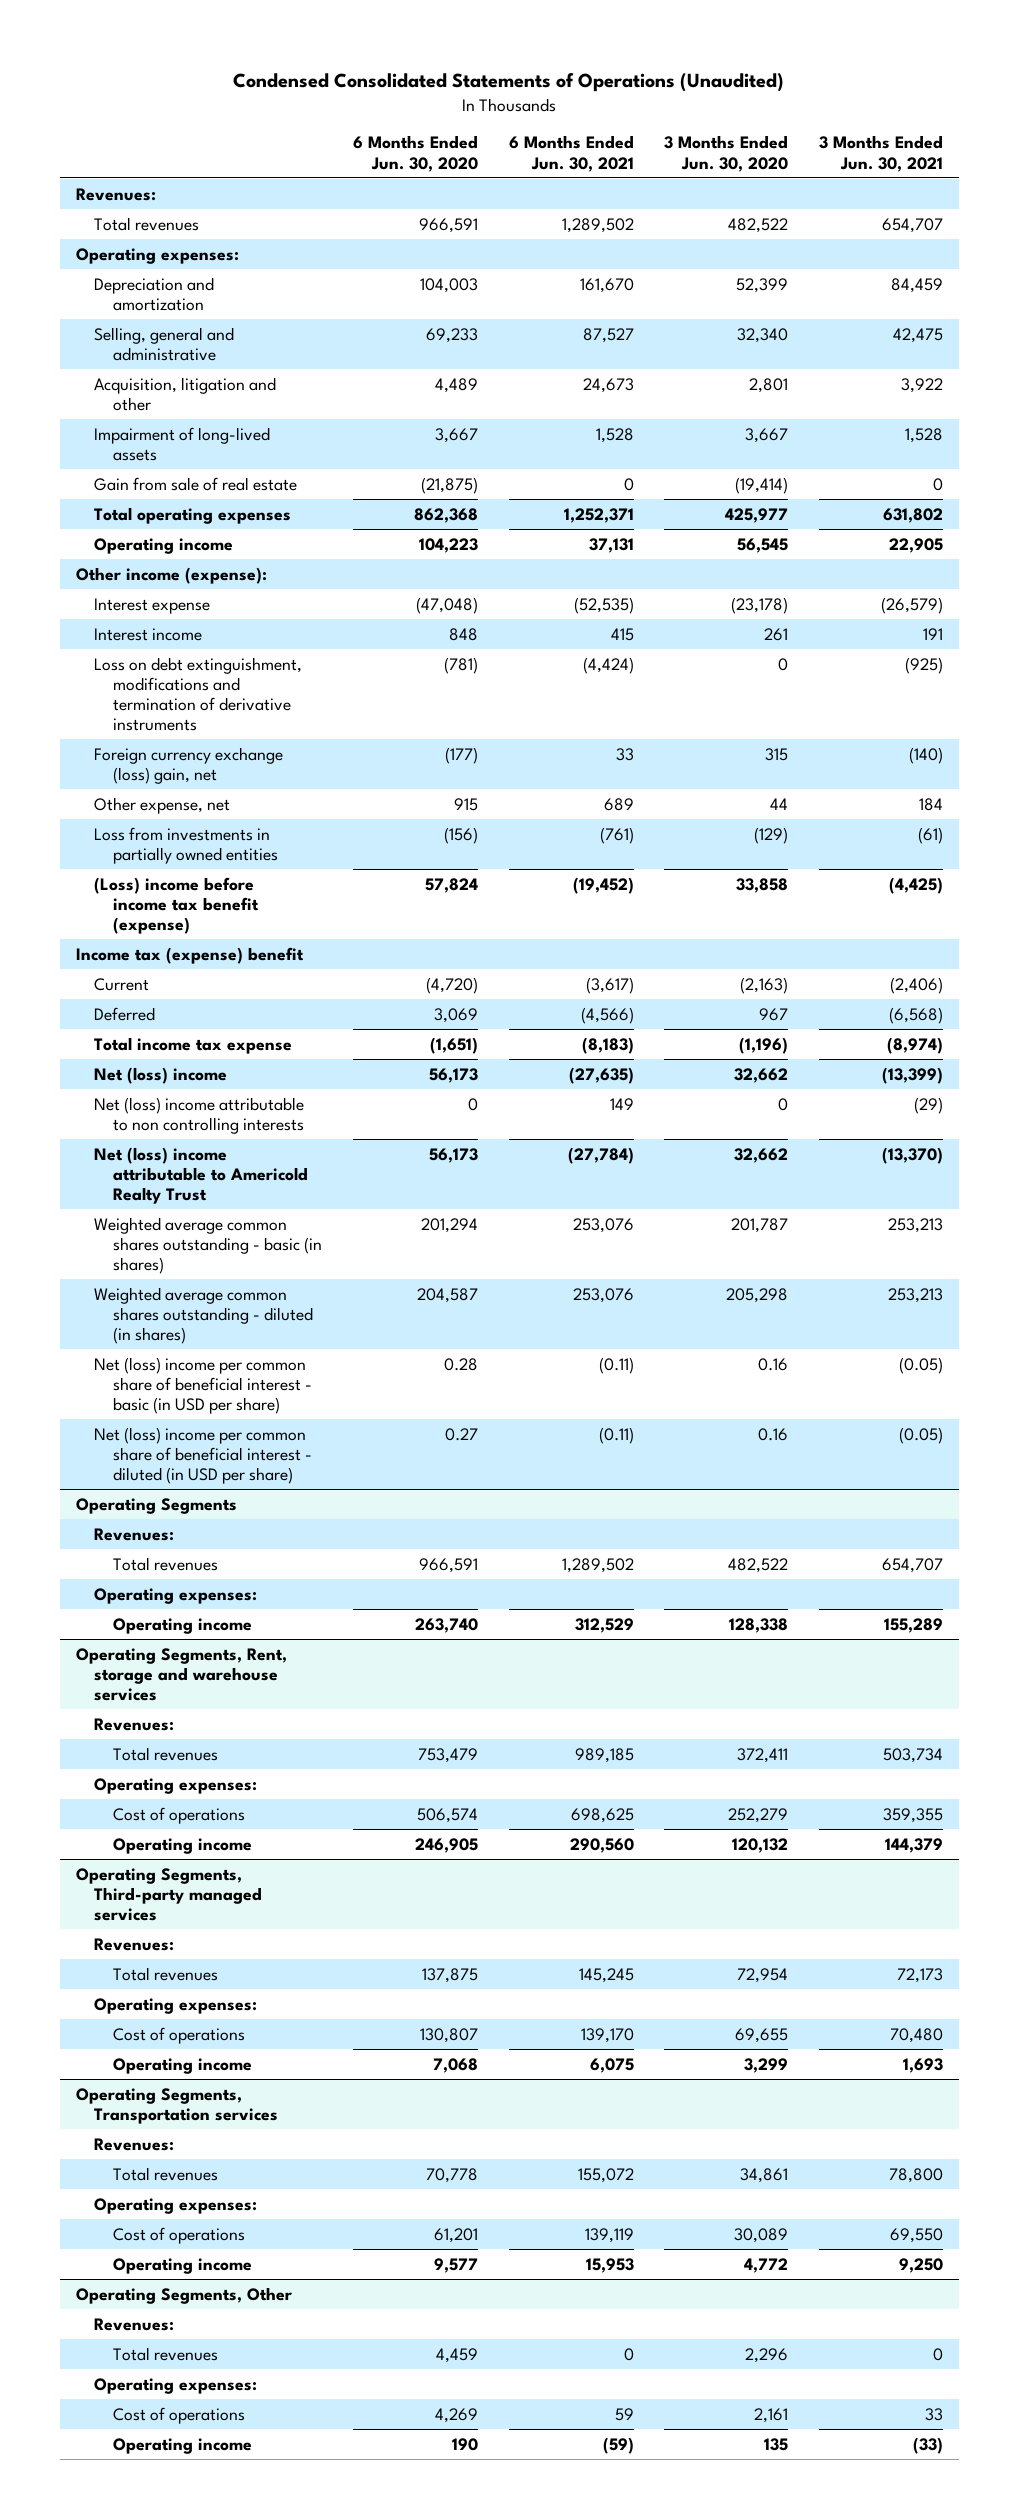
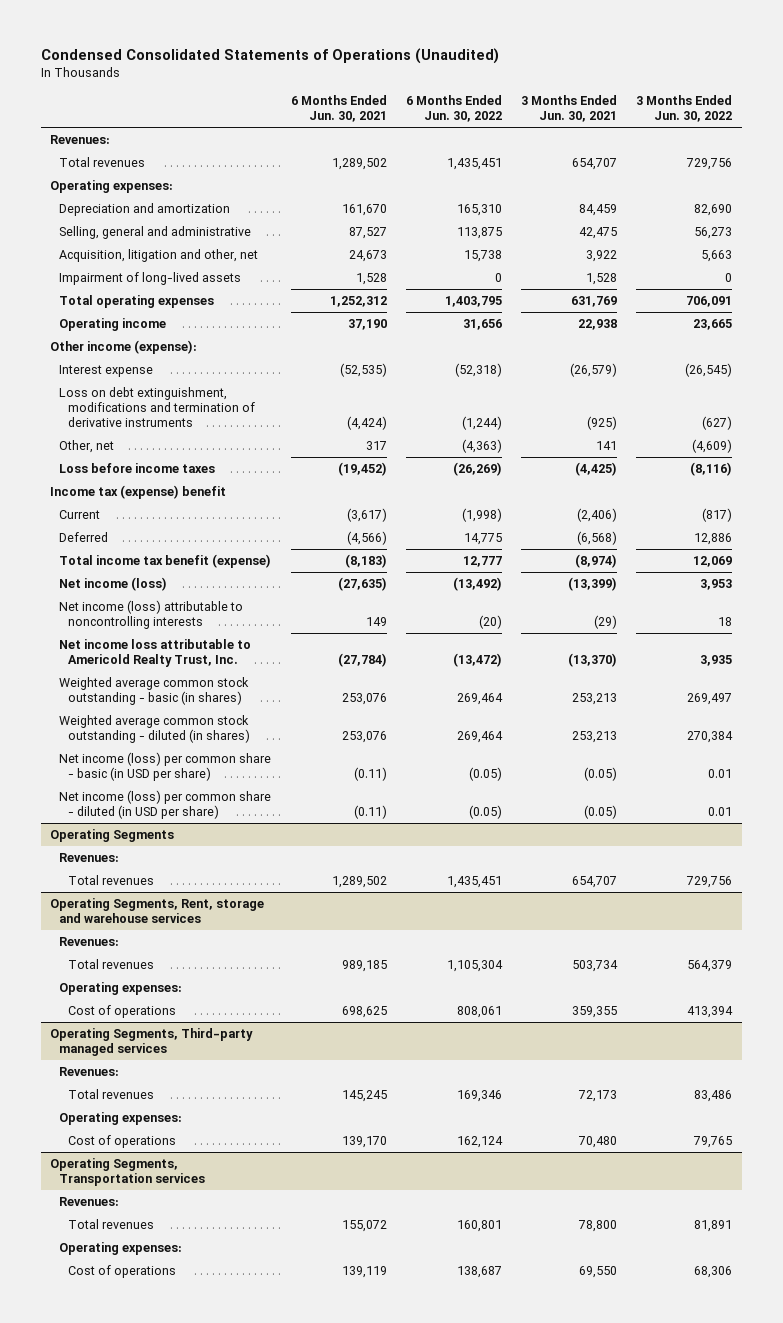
- | 6 Months Ended Jun. 30, 2020 | 6 Months Ended Jun. 30, 2021 | 3 Months Ended Jun. 30, 2020 | 3 Months Ended Jun. 30, 2021
+ | 6 Months Ended Jun. 30, 2021 | 6 Months Ended Jun. 30, 2022 | 3 Months Ended Jun. 30, 2021 | 3 Months Ended Jun. 30, 2022
- Acquisition, litigation and other | 4,489 | 24,673 | 2,801 | 3,922
+ Acquisition, litigation and other, net | 24,673 | 15,738 | 3,922 | 5,663
- Gain from sale of real estate | (21,875) | 0 | (19,414) | 0
- Total operating expenses | 862,368 | 1,252,371 | 425,977 | 631,802
- Operating income | 104,223 | 37,131 | 56,545 | 22,905
+ Total operating expenses | 1,252,312 | 1,403,795 | 631,769 | 706,091
+ Operating income | 37,190 | 31,656 | 22,938 | 23,665
- Interest income | 848 | 415 | 261 | 191
- Foreign currency exchange (loss) gain, net | (177) | 33 | 315 | (140)
- Other expense, net | 915 | 689 | 44 | 184
- Loss from investments in partially owned entities | (156) | (761) | (129) | (61)
- (Loss) income before income tax benefit (expense) | 57,824 | (19,452) | 33,858 | (4,425)
+ Other, net | 317 | (4,363) | 141 | (4,609)
+ Loss before income taxes | (19,452) | (26,269) | (4,425) | (8,116)
- Total income tax expense | (1,651) | (8,183) | (1,196) | (8,974)
- Net (loss) income | 56,173 | (27,635) | 32,662 | (13,399)
- Net (loss) income attributable to non controlling interests | 0 | 149 | 0 | (29)
- Net (loss) income attributable to Americold Realty Trust | 56,173 | (27,784) | 32,662 | (13,370)
- Weighted average common shares outstanding - basic (in shares) | 201,294 | 253,076 | 201,787 | 253,213
- Weighted average common shares outstanding - diluted (in shares) | 204,587 | 253,076 | 205,298 | 253,213
- Net (loss) income per common share of beneficial interest - basic (in USD per share) | 0.28 | (0.11) | 0.16 | (0.05)
- Net (loss) income per common share of beneficial interest - diluted (in USD per share) | 0.27 | (0.11) | 0.16 | (0.05)
+ Total income tax benefit (expense) | (8,183) | 12,777 | (8,974) | 12,069
+ Net income (loss) | (27,635) | (13,492) | (13,399) | 3,953
+ Net income (loss) attributable to noncontrolling interests | 149 | (20) | (29) | 18
+ Net income loss attributable to Americold Realty Trust, Inc. | (27,784) | (13,472) | (13,370) | 3,935
+ Weighted average common stock outstanding - basic (in shares) | 253,076 | 269,464 | 253,213 | 269,497
+ Weighted average common stock outstanding - diluted (in shares) | 253,076 | 269,464 | 253,213 | 270,384
+ Net income (loss) per common share - basic (in USD per share) | (0.11) | (0.05) | (0.05) | 0.01
+ Net income (loss) per common share - diluted (in USD per share) | (0.11) | (0.05) | (0.05) | 0.01
@ Operating Segments
- Operating expenses:
- Operating income | 263,740 | 312,529 | 128,338 | 155,289
@ Operating Segments, Rent, storage and warehouse services
- Operating income | 246,905 | 290,560 | 120,132 | 144,379
@ Operating Segments, Third-party managed services
- Operating income | 7,068 | 6,075 | 3,299 | 1,693
@ Operating Segments, Transportation services
- Operating income | 9,577 | 15,953 | 4,772 | 9,250
- Operating Segments, Other
- Revenues:
- Total revenues | 4,459 | 0 | 2,296 | 0
- Operating expenses:
- Cost of operations | 4,269 | 59 | 2,161 | 33
- Operating income | 190 | (59) | 135 | (33)

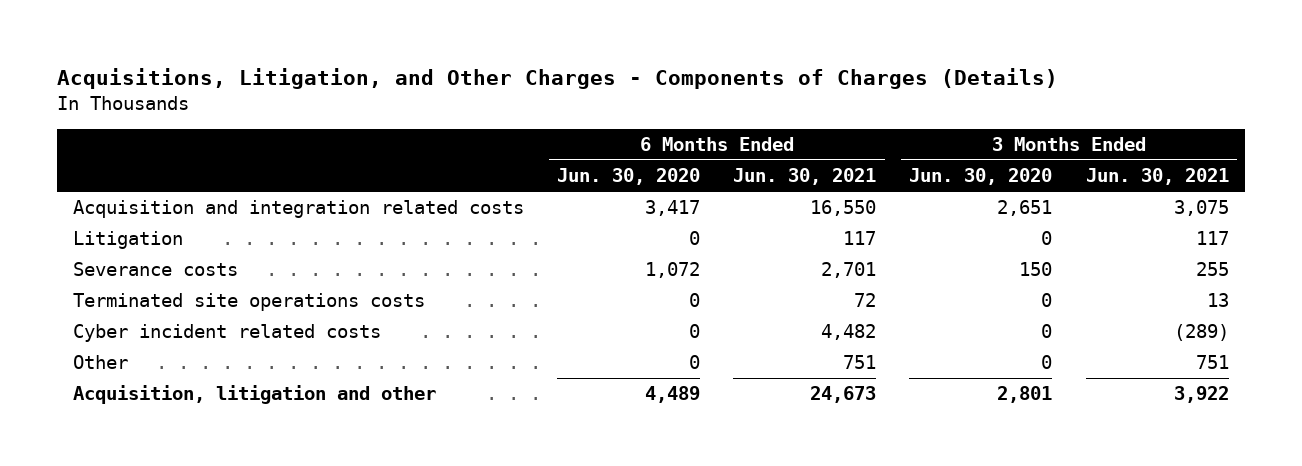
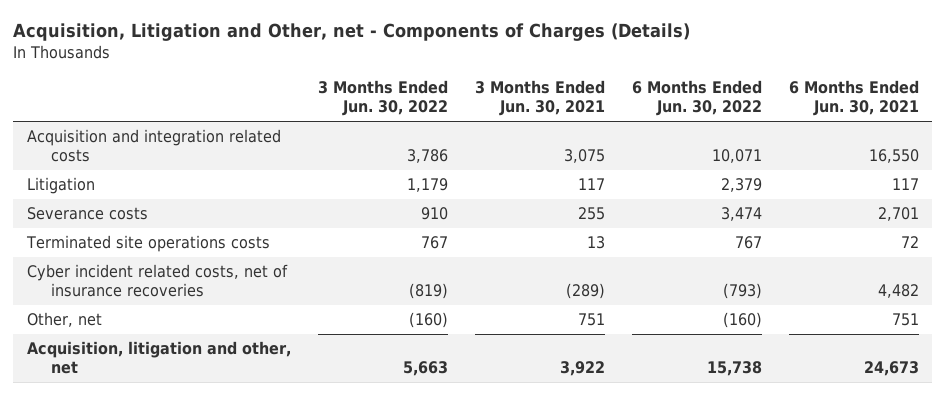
- Acquisitions, Litigation, and Other Charges - Components of Charges (Details)
+ Acquisition, Litigation and Other, net - Components of Charges (Details)
- | 6 Months Ended Jun. 30, 2020 | 6 Months Ended Jun. 30, 2021 | 3 Months Ended Jun. 30, 2020 | 3 Months Ended Jun. 30, 2021
+ | 3 Months Ended Jun. 30, 2022 | 3 Months Ended Jun. 30, 2021 | 6 Months Ended Jun. 30, 2022 | 6 Months Ended Jun. 30, 2021
- Cyber incident related costs | 0 | 4,482 | 0 | (289)
- Other | 0 | 751 | 0 | 751
- Acquisition, litigation and other | 4,489 | 24,673 | 2,801 | 3,922
+ Cyber incident related costs, net of insurance recoveries | (819) | (289) | (793) | 4,482
+ Other, net | (160) | 751 | (160) | 751
+ Acquisition, litigation and other, net | 5,663 | 3,922 | 15,738 | 24,673

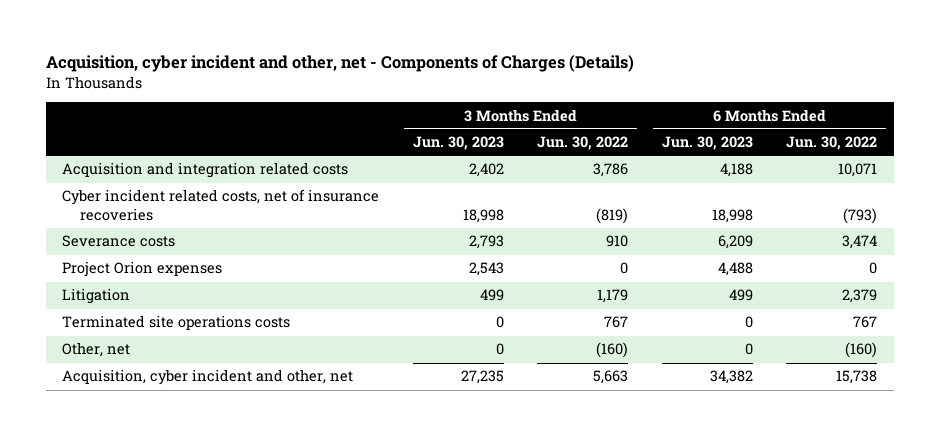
- Acquisition, Litigation and Other, net - Components of Charges (Details)
+ Acquisition, cyber incident and other, net - Components of Charges (Details)
- | 3 Months Ended Jun. 30, 2022 | 3 Months Ended Jun. 30, 2021 | 6 Months Ended Jun. 30, 2022 | 6 Months Ended Jun. 30, 2021
+ | 3 Months Ended Jun. 30, 2023 | 3 Months Ended Jun. 30, 2022 | 6 Months Ended Jun. 30, 2023 | 6 Months Ended Jun. 30, 2022
moved up: Cyber incident related costs, net of insurance recoveries | 18,998 | (819) | 18,998 | (793)
+ Project Orion expenses | 2,543 | 0 | 4,488 | 0
moved down: Litigation | 499 | 1,179 | 499 | 2,379
- Acquisition, litigation and other, net | 5,663 | 3,922 | 15,738 | 24,673
+ Acquisition, cyber incident and other, net | 27,235 | 5,663 | 34,382 | 15,738

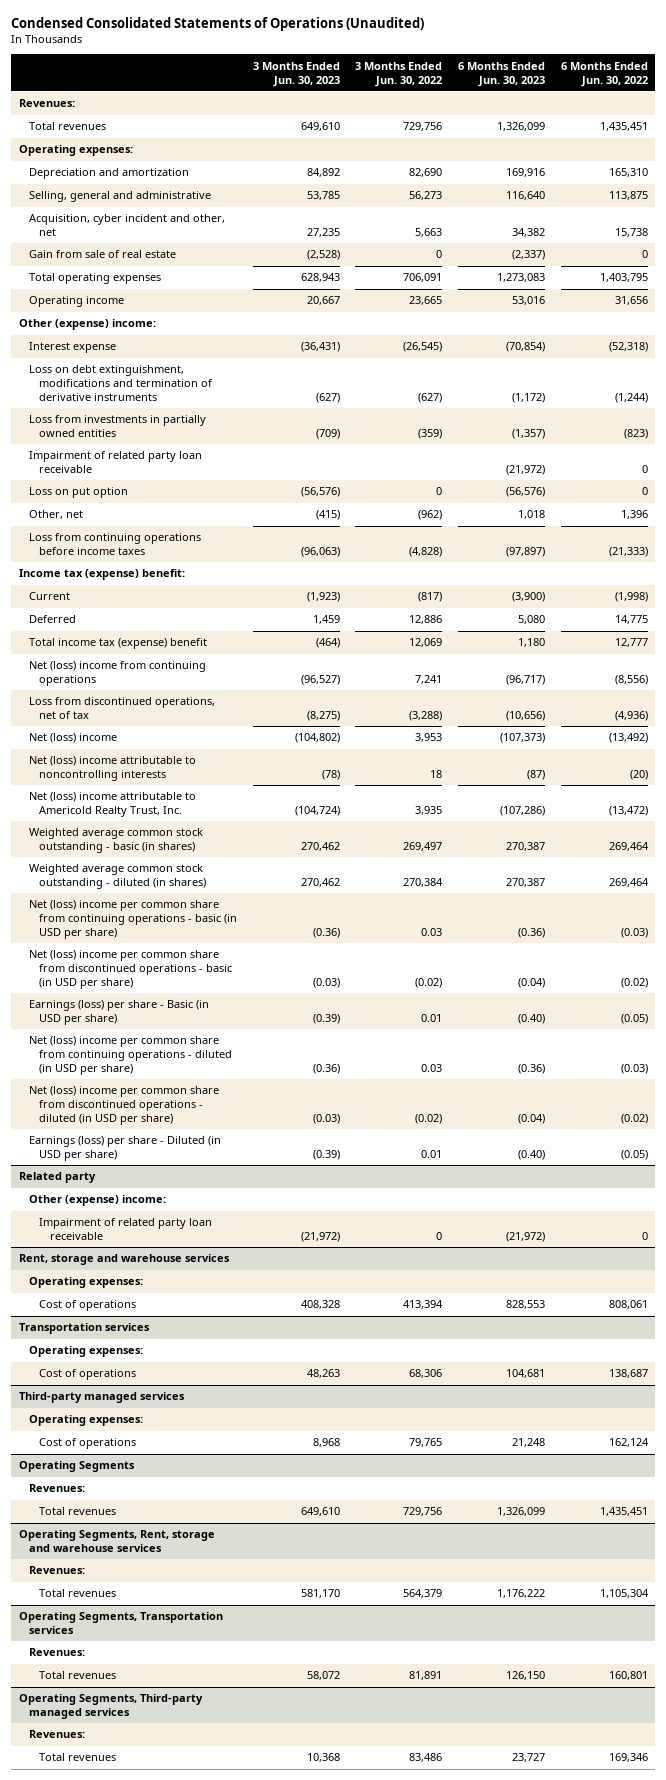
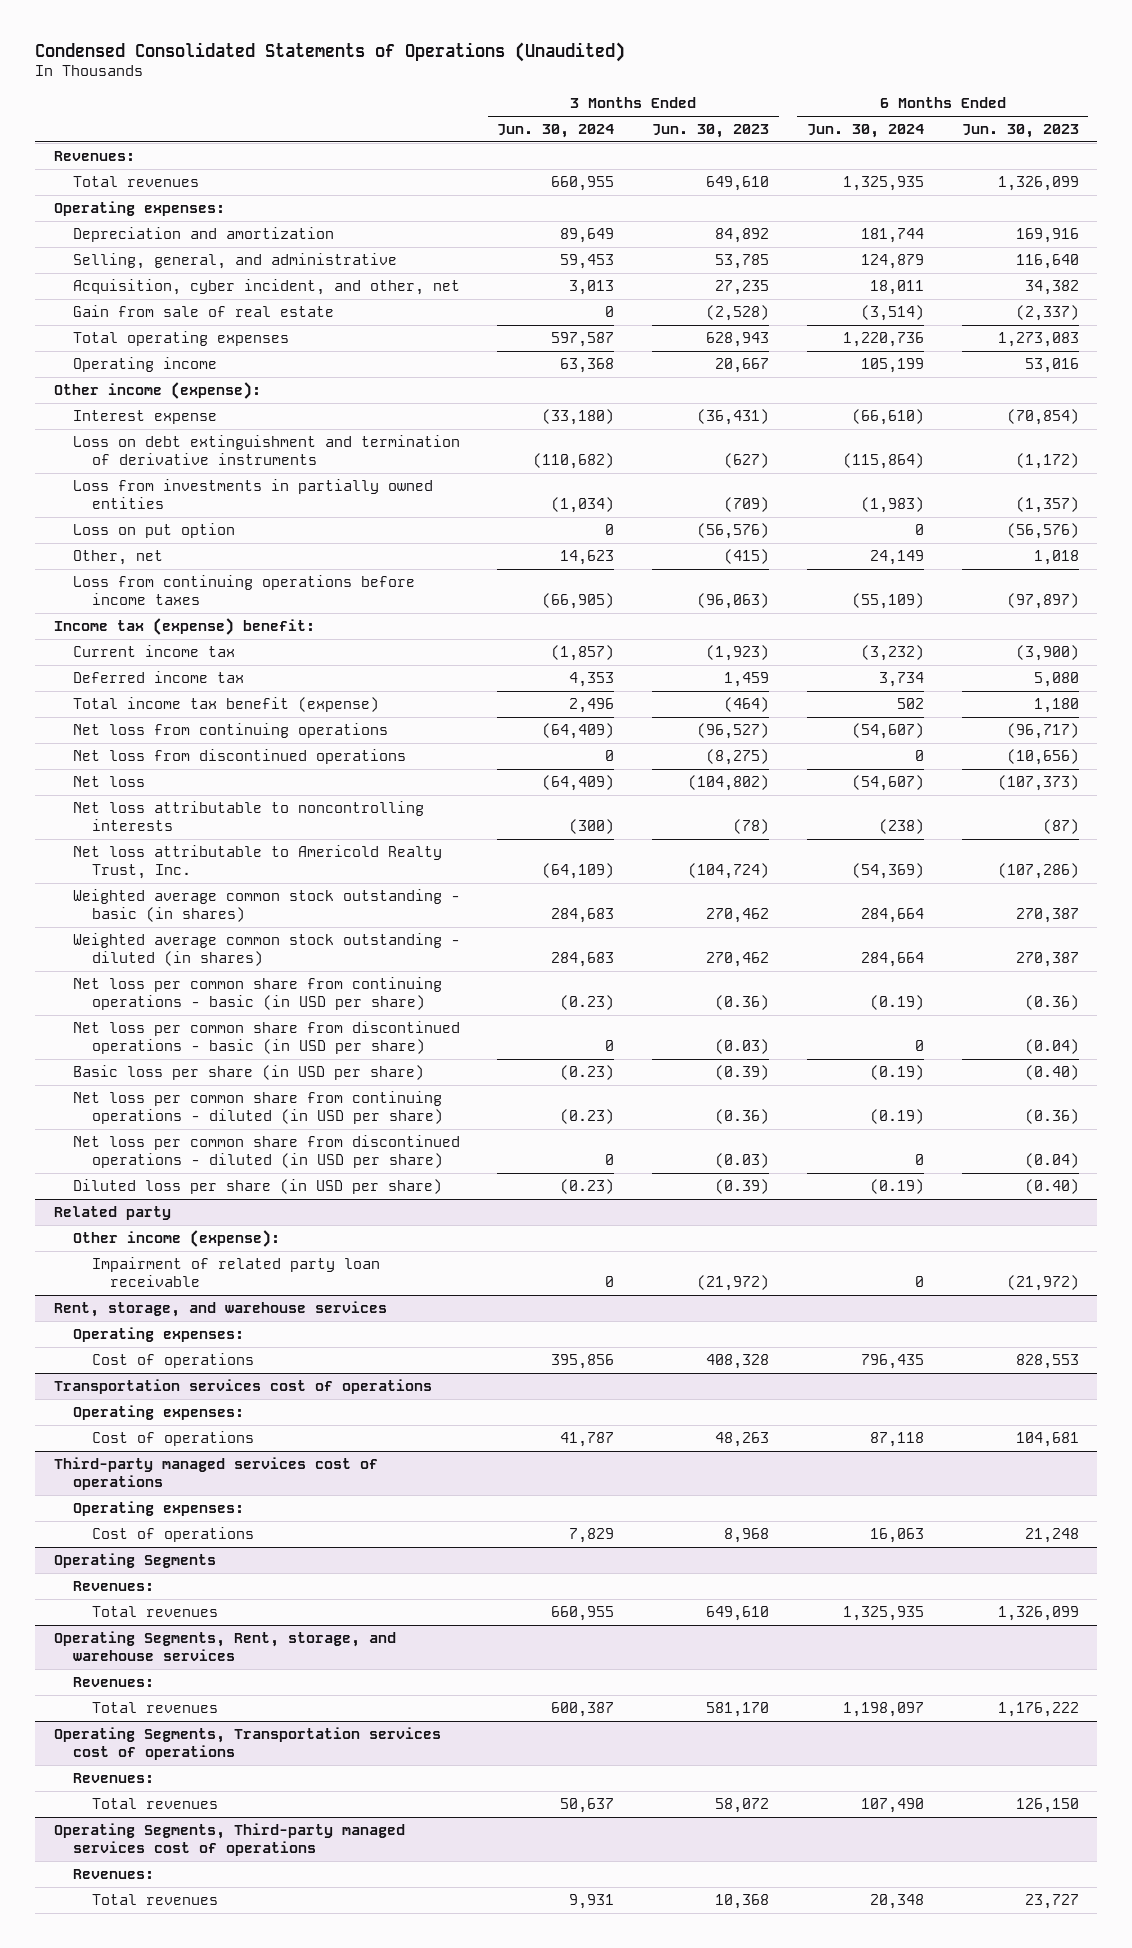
- | 3 Months Ended Jun. 30, 2023 | 3 Months Ended Jun. 30, 2022 | 6 Months Ended Jun. 30, 2023 | 6 Months Ended Jun. 30, 2022
+ | 3 Months Ended Jun. 30, 2024 | 3 Months Ended Jun. 30, 2023 | 6 Months Ended Jun. 30, 2024 | 6 Months Ended Jun. 30, 2023
- Selling, general and administrative | 53,785 | 56,273 | 116,640 | 113,875
- Acquisition, cyber incident and other, net | 27,235 | 5,663 | 34,382 | 15,738
+ Selling, general, and administrative | 59,453 | 53,785 | 124,879 | 116,640
+ Acquisition, cyber incident, and other, net | 3,013 | 27,235 | 18,011 | 34,382
- Other (expense) income:
+ Other income (expense):
- Loss on debt extinguishment, modifications and termination of derivative instruments | (627) | (627) | (1,172) | (1,244)
+ Loss on debt extinguishment and termination of derivative instruments | (110,682) | (627) | (115,864) | (1,172)
- Impairment of related party loan receivable | | | (21,972) | 0
- Current | (1,923) | (817) | (3,900) | (1,998)
- Deferred | 1,459 | 12,886 | 5,080 | 14,775
- Total income tax (expense) benefit | (464) | 12,069 | 1,180 | 12,777
- Net (loss) income from continuing operations | (96,527) | 7,241 | (96,717) | (8,556)
- Loss from discontinued operations, net of tax | (8,275) | (3,288) | (10,656) | (4,936)
- Net (loss) income | (104,802) | 3,953 | (107,373) | (13,492)
- Net (loss) income attributable to noncontrolling interests | (78) | 18 | (87) | (20)
- Net (loss) income attributable to Americold Realty Trust, Inc. | (104,724) | 3,935 | (107,286) | (13,472)
+ Current income tax | (1,857) | (1,923) | (3,232) | (3,900)
+ Deferred income tax | 4,353 | 1,459 | 3,734 | 5,080
+ Total income tax benefit (expense) | 2,496 | (464) | 502 | 1,180
+ Net loss from continuing operations | (64,409) | (96,527) | (54,607) | (96,717)
+ Net loss from discontinued operations | 0 | (8,275) | 0 | (10,656)
+ Net loss | (64,409) | (104,802) | (54,607) | (107,373)
+ Net loss attributable to noncontrolling interests | (300) | (78) | (238) | (87)
+ Net loss attributable to Americold Realty Trust, Inc. | (64,109) | (104,724) | (54,369) | (107,286)
- Net (loss) income per common share from continuing operations - basic (in USD per share) | (0.36) | 0.03 | (0.36) | (0.03)
- Net (loss) income per common share from discontinued operations - basic (in USD per share) | (0.03) | (0.02) | (0.04) | (0.02)
- Earnings (loss) per share - Basic (in USD per share) | (0.39) | 0.01 | (0.40) | (0.05)
- Net (loss) income per common share from continuing operations - diluted (in USD per share) | (0.36) | 0.03 | (0.36) | (0.03)
- Net (loss) income per common share from discontinued operations - diluted (in USD per share) | (0.03) | (0.02) | (0.04) | (0.02)
- Earnings (loss) per share - Diluted (in USD per share) | (0.39) | 0.01 | (0.40) | (0.05)
+ Net loss per common share from continuing operations - basic (in USD per share) | (0.23) | (0.36) | (0.19) | (0.36)
+ Net loss per common share from discontinued operations - basic (in USD per share) | 0 | (0.03) | 0 | (0.04)
+ Basic loss per share (in USD per share) | (0.23) | (0.39) | (0.19) | (0.40)
+ Net loss per common share from continuing operations - diluted (in USD per share) | (0.23) | (0.36) | (0.19) | (0.36)
+ Net loss per common share from discontinued operations - diluted (in USD per share) | 0 | (0.03) | 0 | (0.04)
+ Diluted loss per share (in USD per share) | (0.23) | (0.39) | (0.19) | (0.40)
@ Related party
- Other (expense) income:
+ Other income (expense):
- Rent, storage and warehouse services
+ Rent, storage, and warehouse services
- Transportation services
+ Transportation services cost of operations
- Third-party managed services
+ Third-party managed services cost of operations
- Operating Segments, Rent, storage and warehouse services
+ Operating Segments, Rent, storage, and warehouse services
- Operating Segments, Transportation services
+ Operating Segments, Transportation services cost of operations
- Operating Segments, Third-party managed services
+ Operating Segments, Third-party managed services cost of operations

